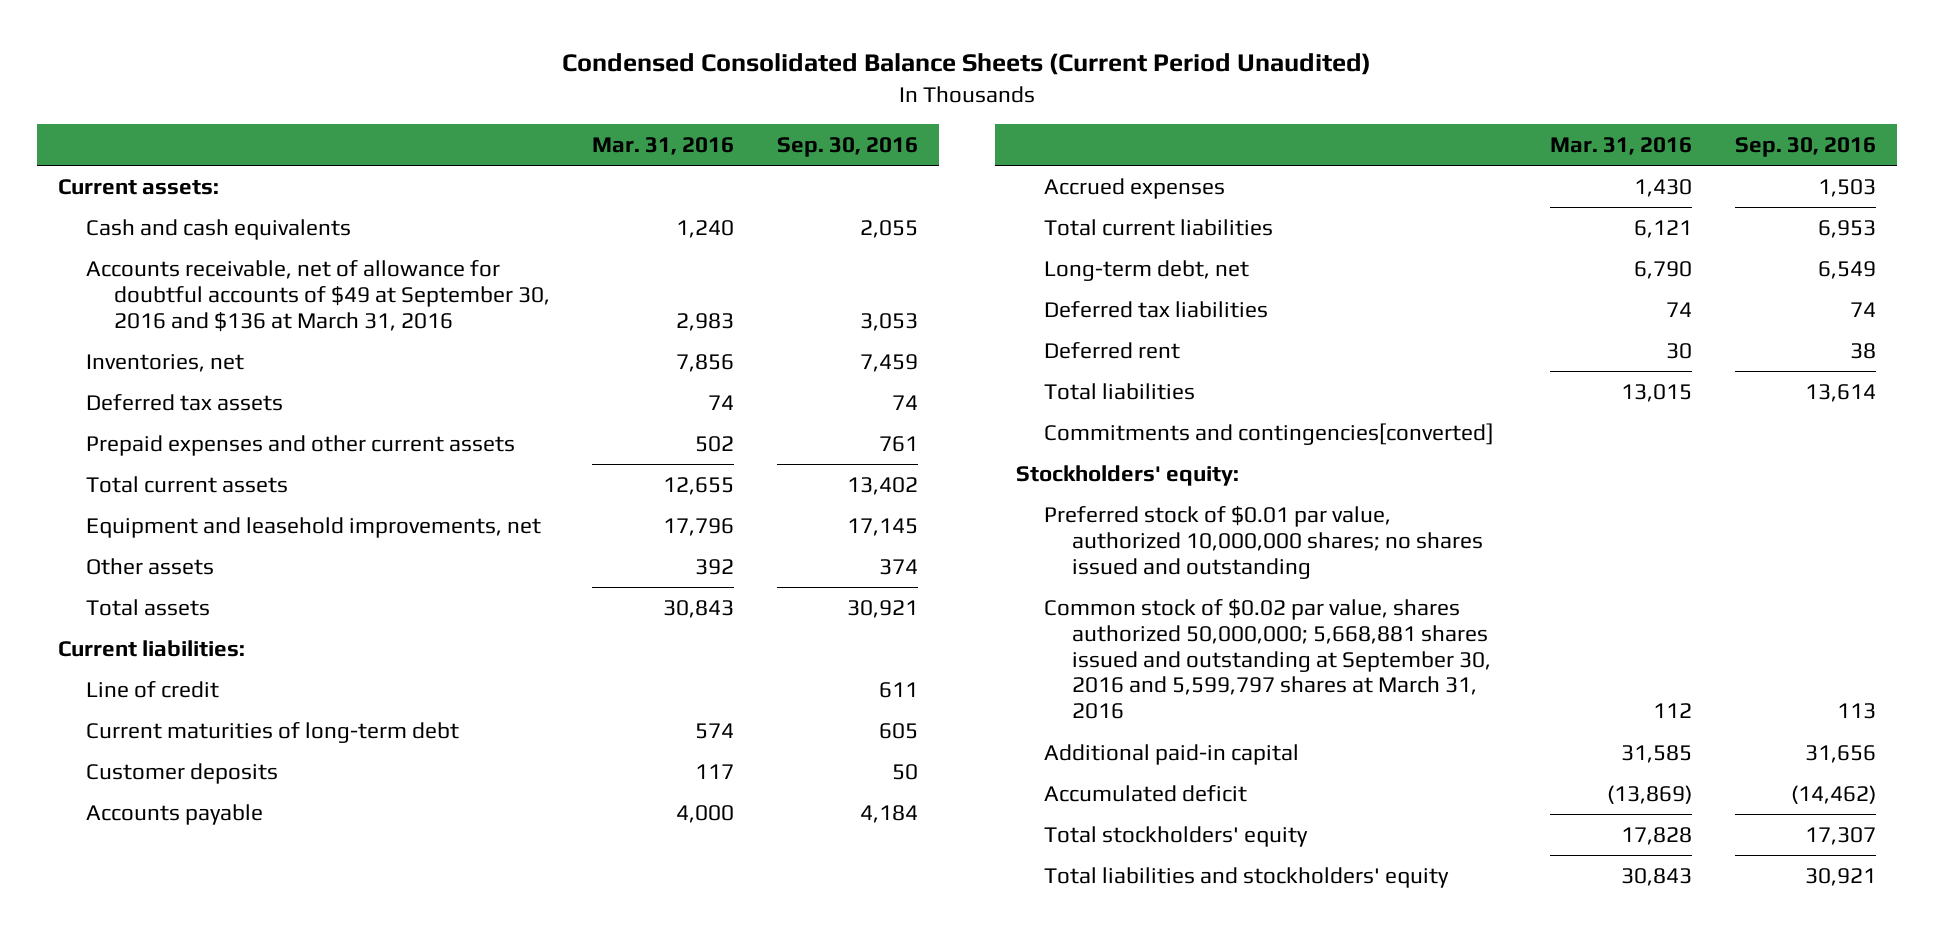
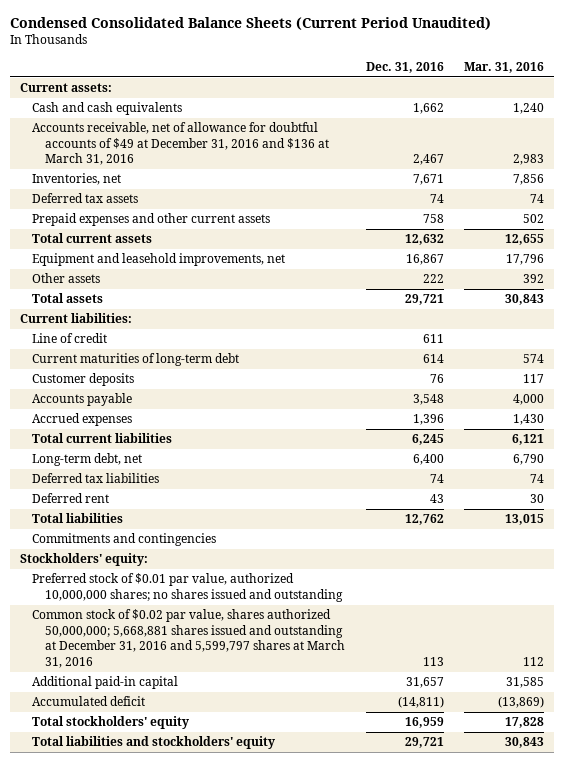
- | Mar. 31, 2016 | Sep. 30, 2016
+ | Dec. 31, 2016 | Mar. 31, 2016
- Accounts receivable, net of allowance for doubtful accounts of $49 at September 30, 2016 and $136 at March 31, 2016 | 2,983 | 3,053
+ Accounts receivable, net of allowance for doubtful accounts of $49 at December 31, 2016 and $136 at March 31, 2016 | 2,467 | 2,983
- Commitments and contingencies[converted]
+ Commitments and contingencies
- Common stock of $0.02 par value, shares authorized 50,000,000; 5,668,881 shares issued and outstanding at September 30, 2016 and 5,599,797 shares at March 31, 2016 | 112 | 113
+ Common stock of $0.02 par value, shares authorized 50,000,000; 5,668,881 shares issued and outstanding at December 31, 2016 and 5,599,797 shares at March 31, 2016 | 113 | 112

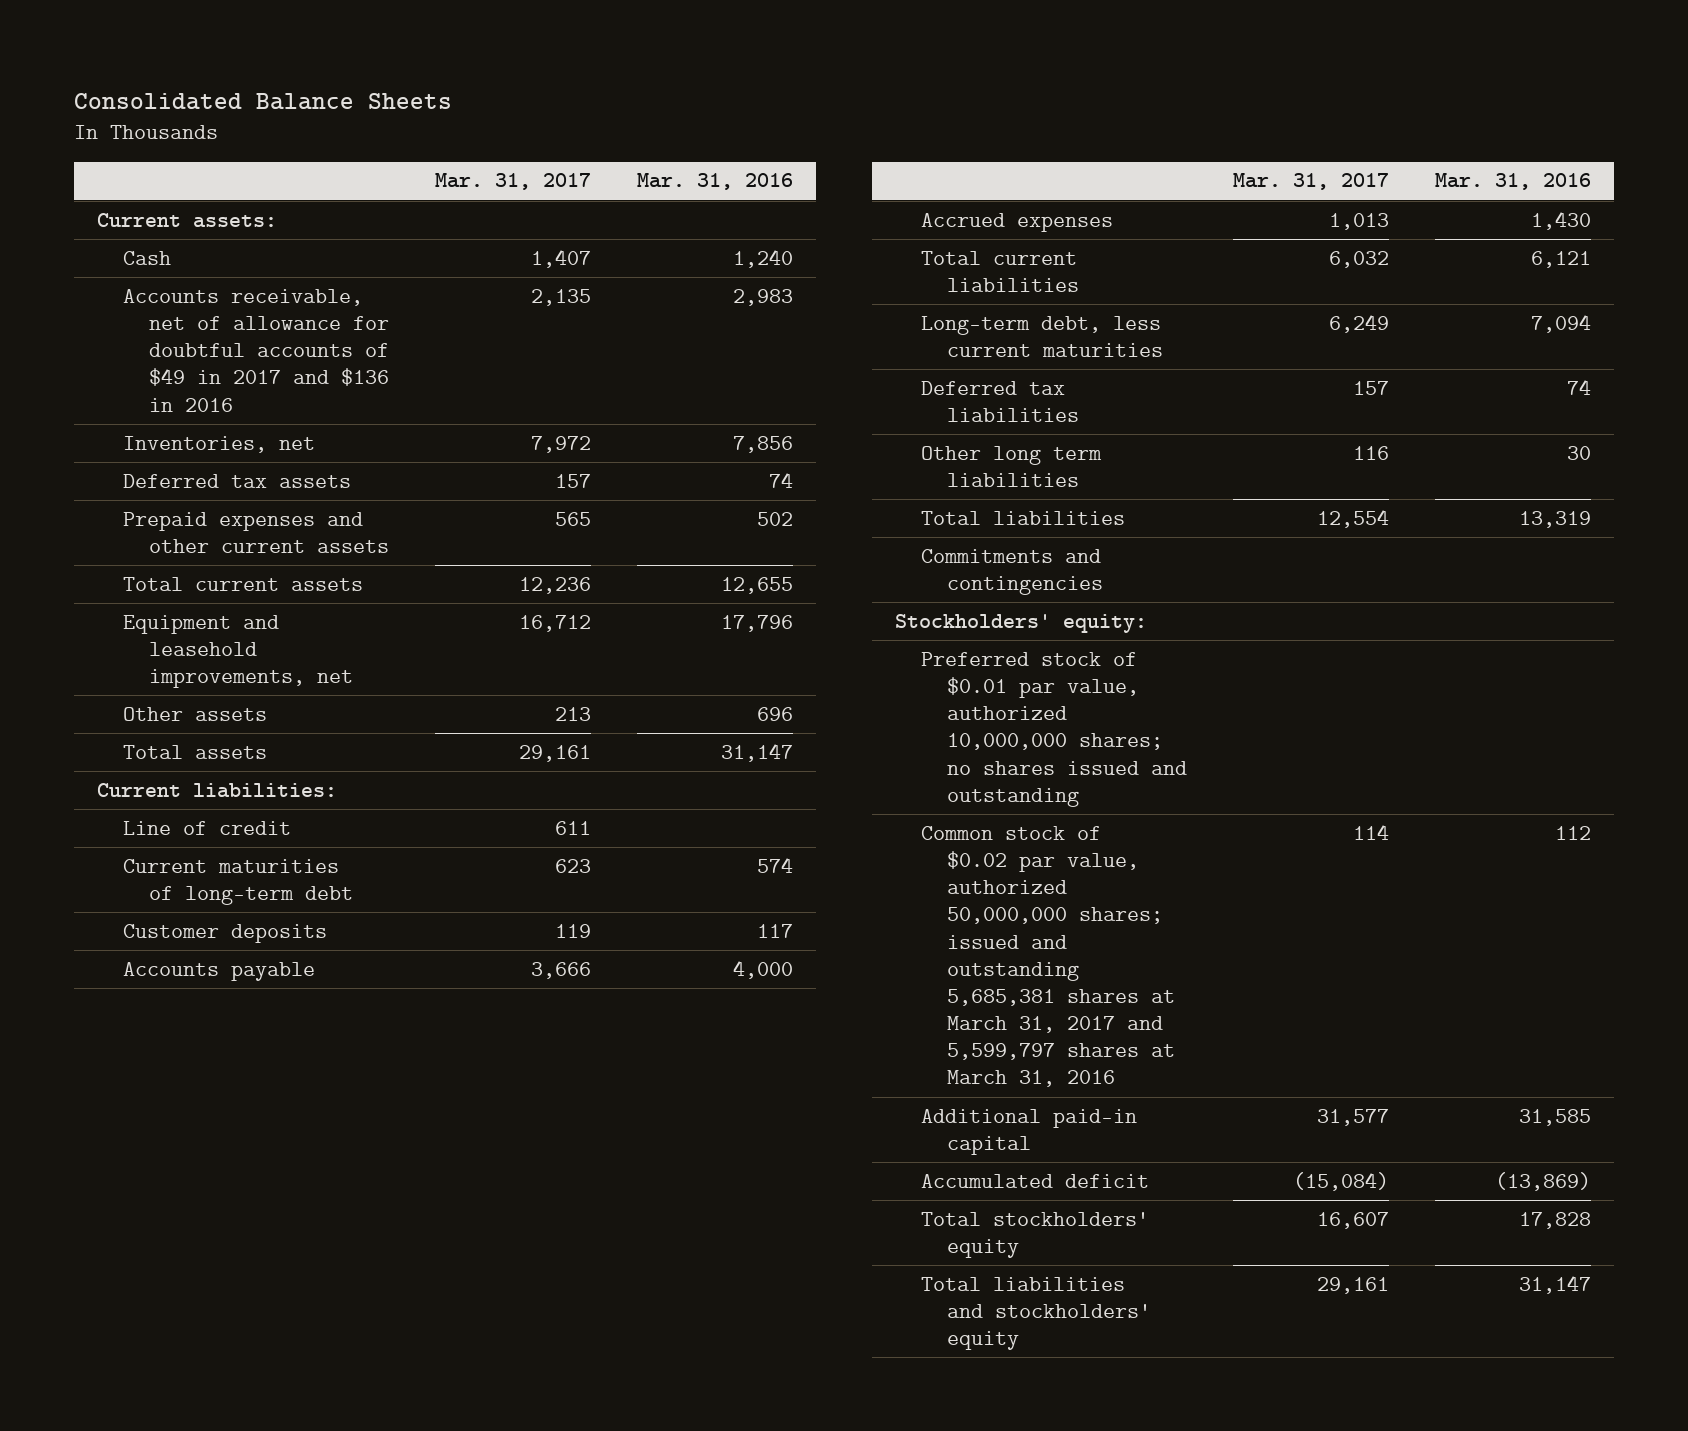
- Condensed Consolidated Balance Sheets (Current Period Unaudited)
+ Consolidated Balance Sheets
- | Dec. 31, 2016 | Mar. 31, 2016
+ | Mar. 31, 2017 | Mar. 31, 2016
- Cash and cash equivalents | 1,662 | 1,240
- Accounts receivable, net of allowance for doubtful accounts of $49 at December 31, 2016 and $136 at March 31, 2016 | 2,467 | 2,983
+ Cash | 1,407 | 1,240
+ Accounts receivable, net of allowance for doubtful accounts of $49 in 2017 and $136 in 2016 | 2,135 | 2,983
- Other assets | 222 | 392
- Total assets | 29,721 | 30,843
+ Other assets | 213 | 696
+ Total assets | 29,161 | 31,147
- Long-term debt, net | 6,400 | 6,790
+ Long-term debt, less current maturities | 6,249 | 7,094
- Deferred rent | 43 | 30
- Total liabilities | 12,762 | 13,015
+ Other long term liabilities | 116 | 30
+ Total liabilities | 12,554 | 13,319
- Common stock of $0.02 par value, shares authorized 50,000,000; 5,668,881 shares issued and outstanding at December 31, 2016 and 5,599,797 shares at March 31, 2016 | 113 | 112
+ Common stock of $0.02 par value, authorized 50,000,000 shares; issued and outstanding 5,685,381 shares at March 31, 2017 and 5,599,797 shares at March 31, 2016 | 114 | 112
- Total liabilities and stockholders' equity | 29,721 | 30,843
+ Total liabilities and stockholders' equity | 29,161 | 31,147

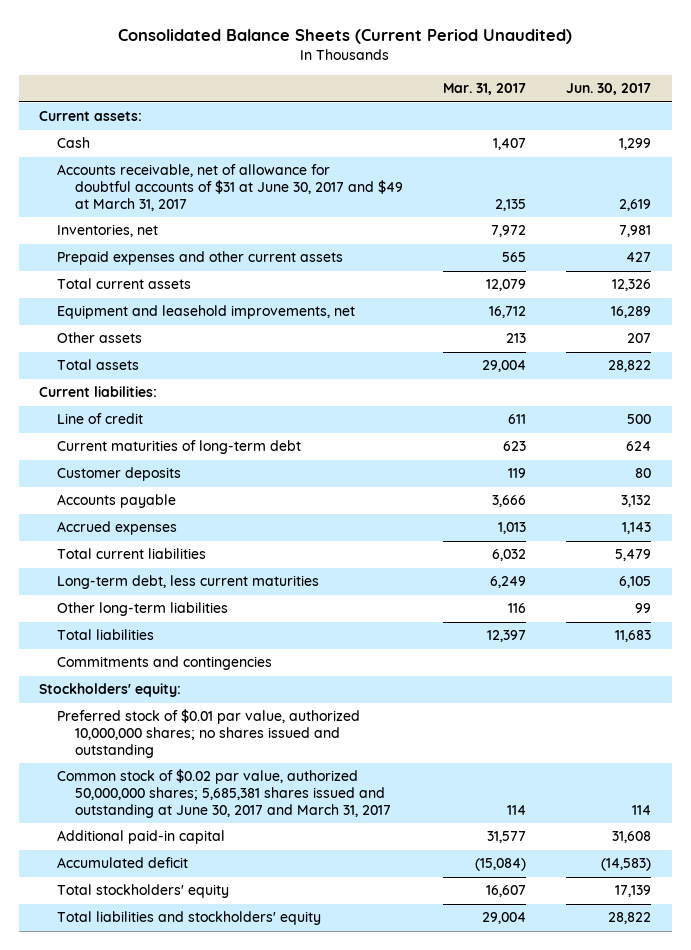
- Consolidated Balance Sheets
+ Consolidated Balance Sheets (Current Period Unaudited)
- | Mar. 31, 2017 | Mar. 31, 2016
+ | Mar. 31, 2017 | Jun. 30, 2017
- Accounts receivable, net of allowance for doubtful accounts of $49 in 2017 and $136 in 2016 | 2,135 | 2,983
+ Accounts receivable, net of allowance for doubtful accounts of $31 at June 30, 2017 and $49 at March 31, 2017 | 2,135 | 2,619
- Deferred tax assets | 157 | 74
- Total current assets | 12,236 | 12,655
+ Total current assets | 12,079 | 12,326
- Total assets | 29,161 | 31,147
+ Total assets | 29,004 | 28,822
- Deferred tax liabilities | 157 | 74
- Other long term liabilities | 116 | 30
- Total liabilities | 12,554 | 13,319
+ Other long-term liabilities | 116 | 99
+ Total liabilities | 12,397 | 11,683
- Common stock of $0.02 par value, authorized 50,000,000 shares; issued and outstanding 5,685,381 shares at March 31, 2017 and 5,599,797 shares at March 31, 2016 | 114 | 112
+ Common stock of $0.02 par value, authorized 50,000,000 shares; 5,685,381 shares issued and outstanding at June 30, 2017 and March 31, 2017 | 114 | 114
- Total liabilities and stockholders' equity | 29,161 | 31,147
+ Total liabilities and stockholders' equity | 29,004 | 28,822

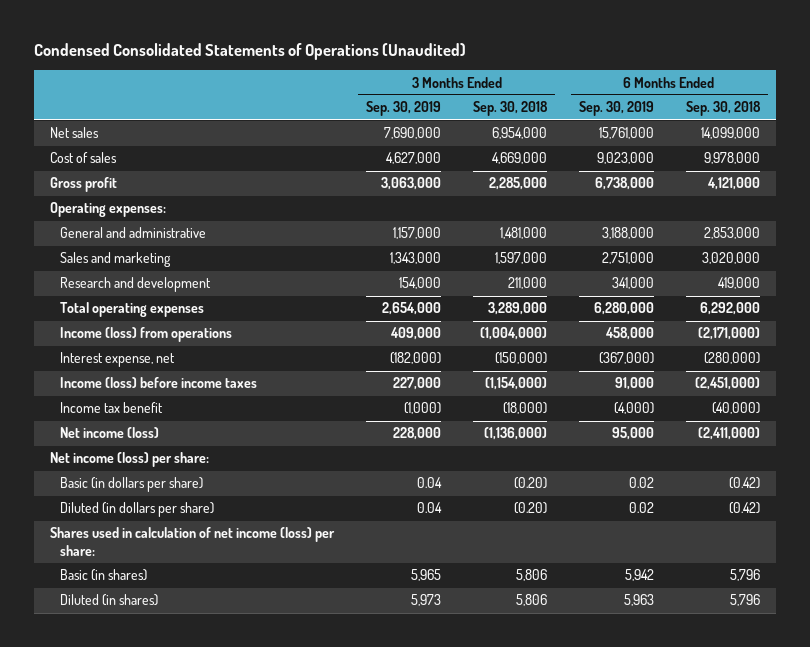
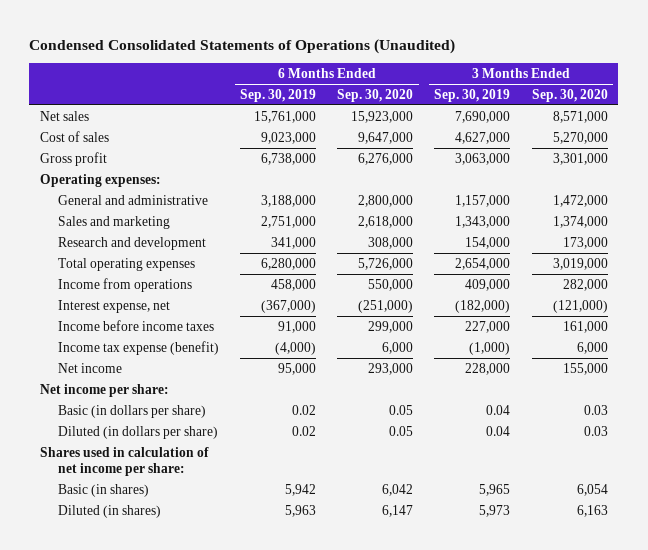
- | 3 Months Ended Sep. 30, 2019 | 3 Months Ended Sep. 30, 2018 | 6 Months Ended Sep. 30, 2019 | 6 Months Ended Sep. 30, 2018
+ | 6 Months Ended Sep. 30, 2019 | 6 Months Ended Sep. 30, 2020 | 3 Months Ended Sep. 30, 2019 | 3 Months Ended Sep. 30, 2020
- Income (loss) from operations | 409,000 | (1,004,000) | 458,000 | (2,171,000)
+ Income from operations | 458,000 | 550,000 | 409,000 | 282,000
- Income (loss) before income taxes | 227,000 | (1,154,000) | 91,000 | (2,451,000)
- Income tax benefit | (1,000) | (18,000) | (4,000) | (40,000)
- Net income (loss) | 228,000 | (1,136,000) | 95,000 | (2,411,000)
- Net income (loss) per share:
+ Income before income taxes | 91,000 | 299,000 | 227,000 | 161,000
+ Income tax expense (benefit) | (4,000) | 6,000 | (1,000) | 6,000
+ Net income | 95,000 | 293,000 | 228,000 | 155,000
+ Net income per share:
- Shares used in calculation of net income (loss) per share:
+ Shares used in calculation of net income per share:

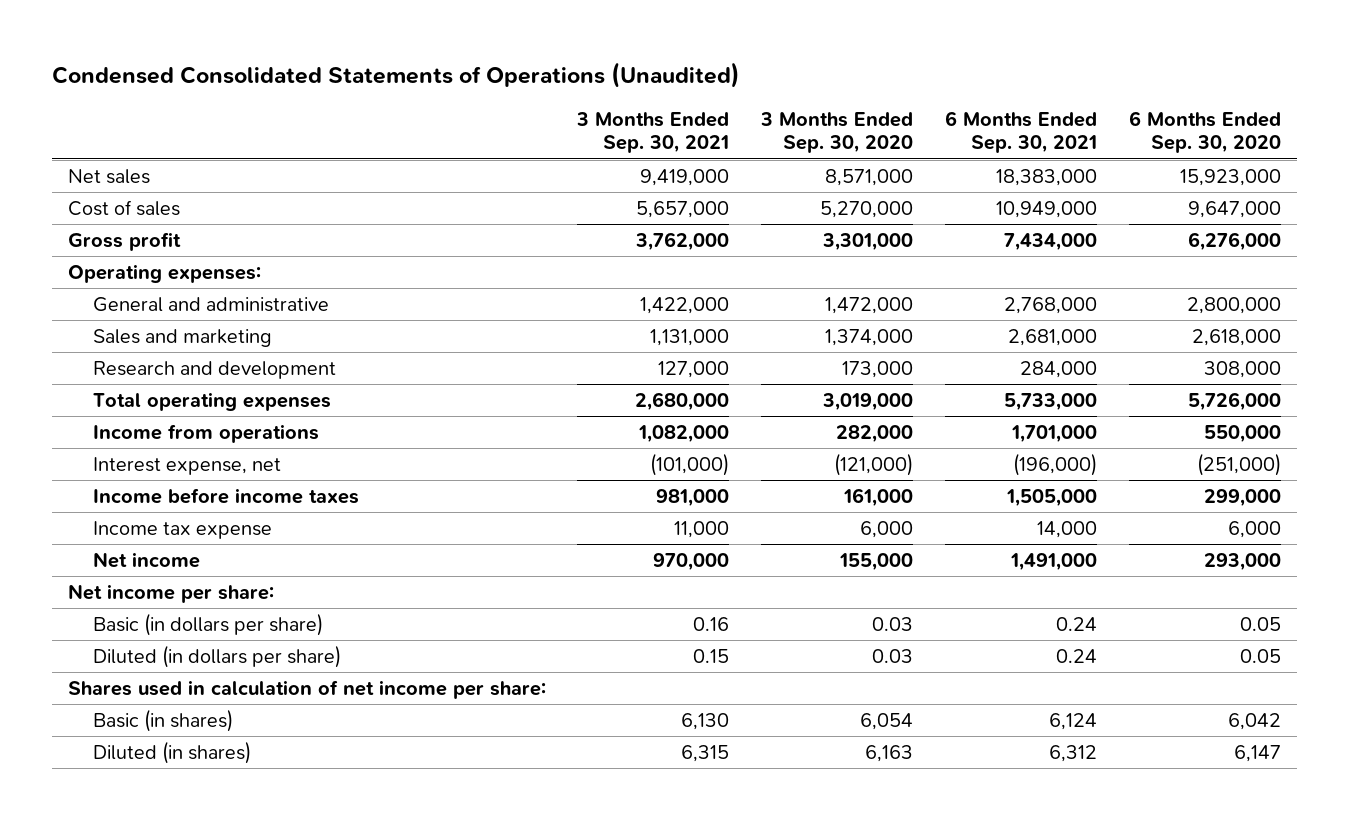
- | 6 Months Ended Sep. 30, 2019 | 6 Months Ended Sep. 30, 2020 | 3 Months Ended Sep. 30, 2019 | 3 Months Ended Sep. 30, 2020
+ | 3 Months Ended Sep. 30, 2021 | 3 Months Ended Sep. 30, 2020 | 6 Months Ended Sep. 30, 2021 | 6 Months Ended Sep. 30, 2020
- Income tax expense (benefit) | (4,000) | 6,000 | (1,000) | 6,000
+ Income tax expense | 11,000 | 6,000 | 14,000 | 6,000

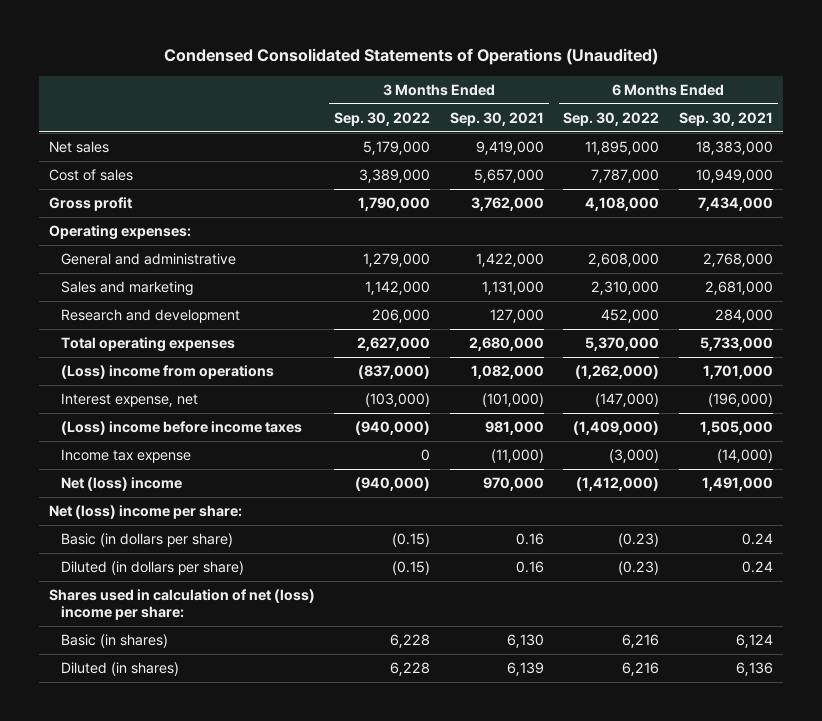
- | 3 Months Ended Sep. 30, 2021 | 3 Months Ended Sep. 30, 2020 | 6 Months Ended Sep. 30, 2021 | 6 Months Ended Sep. 30, 2020
+ | 3 Months Ended Sep. 30, 2022 | 3 Months Ended Sep. 30, 2021 | 6 Months Ended Sep. 30, 2022 | 6 Months Ended Sep. 30, 2021
- Income from operations | 1,082,000 | 282,000 | 1,701,000 | 550,000
+ (Loss) income from operations | (837,000) | 1,082,000 | (1,262,000) | 1,701,000
- Income before income taxes | 981,000 | 161,000 | 1,505,000 | 299,000
- Income tax expense | 11,000 | 6,000 | 14,000 | 6,000
- Net income | 970,000 | 155,000 | 1,491,000 | 293,000
- Net income per share:
+ (Loss) income before income taxes | (940,000) | 981,000 | (1,409,000) | 1,505,000
+ Income tax expense | 0 | (11,000) | (3,000) | (14,000)
+ Net (loss) income | (940,000) | 970,000 | (1,412,000) | 1,491,000
+ Net (loss) income per share:
- Diluted (in dollars per share) | 0.15 | 0.03 | 0.24 | 0.05
- Shares used in calculation of net income per share:
+ Diluted (in dollars per share) | (0.15) | 0.16 | (0.23) | 0.24
+ Shares used in calculation of net (loss) income per share:
- Diluted (in shares) | 6,315 | 6,163 | 6,312 | 6,147
+ Diluted (in shares) | 6,228 | 6,139 | 6,216 | 6,136

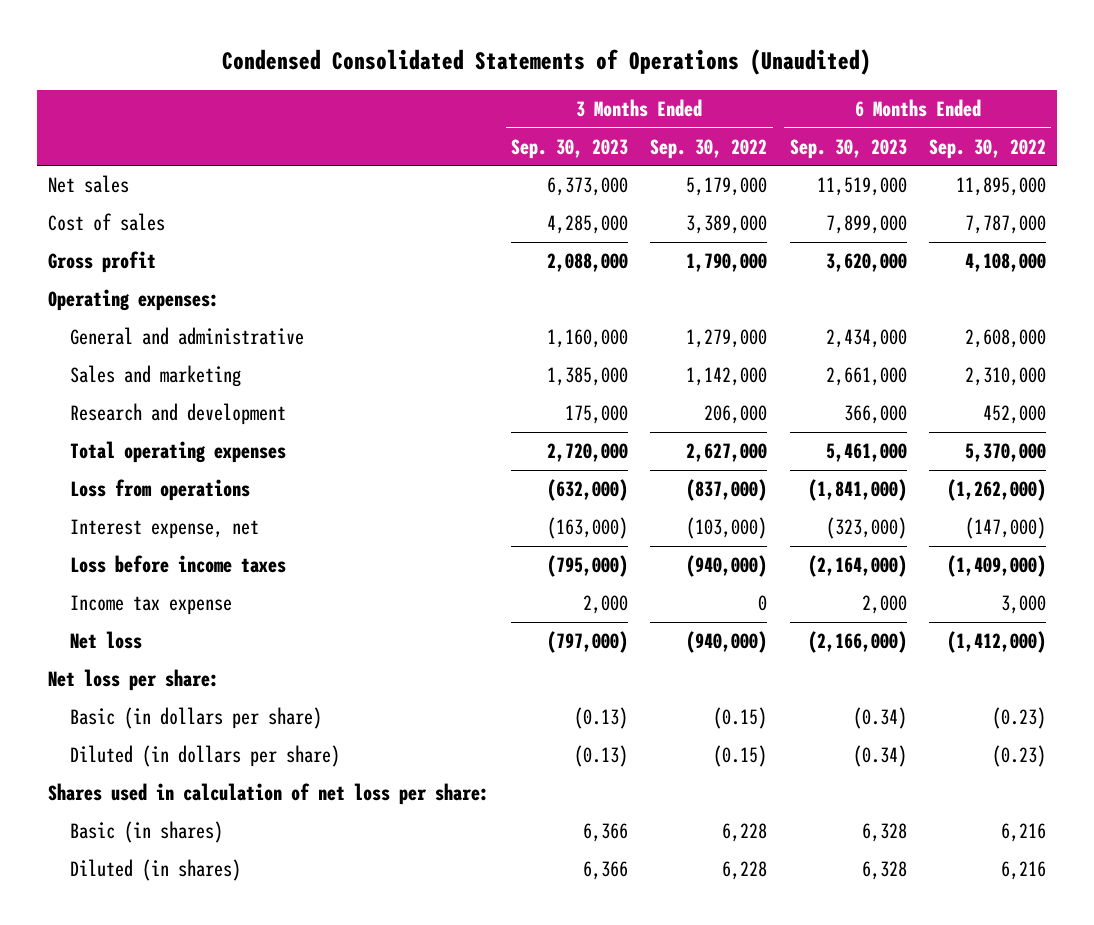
- | 3 Months Ended Sep. 30, 2022 | 3 Months Ended Sep. 30, 2021 | 6 Months Ended Sep. 30, 2022 | 6 Months Ended Sep. 30, 2021
+ | 3 Months Ended Sep. 30, 2023 | 3 Months Ended Sep. 30, 2022 | 6 Months Ended Sep. 30, 2023 | 6 Months Ended Sep. 30, 2022
- (Loss) income from operations | (837,000) | 1,082,000 | (1,262,000) | 1,701,000
+ Loss from operations | (632,000) | (837,000) | (1,841,000) | (1,262,000)
- (Loss) income before income taxes | (940,000) | 981,000 | (1,409,000) | 1,505,000
- Income tax expense | 0 | (11,000) | (3,000) | (14,000)
- Net (loss) income | (940,000) | 970,000 | (1,412,000) | 1,491,000
- Net (loss) income per share:
+ Loss before income taxes | (795,000) | (940,000) | (2,164,000) | (1,409,000)
+ Income tax expense | 2,000 | 0 | 2,000 | 3,000
+ Net loss | (797,000) | (940,000) | (2,166,000) | (1,412,000)
+ Net loss per share:
- Shares used in calculation of net (loss) income per share:
+ Shares used in calculation of net loss per share:

